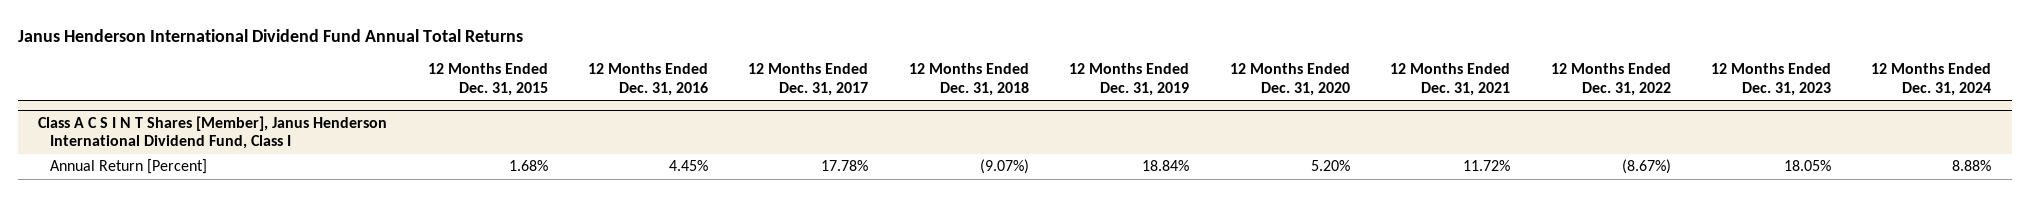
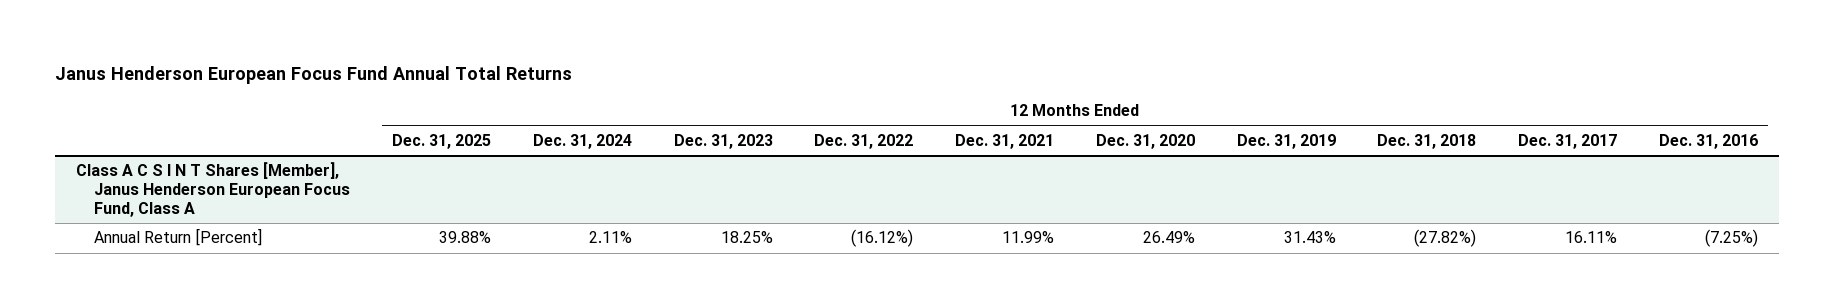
- Janus Henderson International Dividend Fund Annual Total Returns
+ Janus Henderson European Focus Fund Annual Total Returns
- | 12 Months Ended Dec. 31, 2015 | 12 Months Ended Dec. 31, 2016 | 12 Months Ended Dec. 31, 2017 | 12 Months Ended Dec. 31, 2018 | 12 Months Ended Dec. 31, 2019 | 12 Months Ended Dec. 31, 2020 | 12 Months Ended Dec. 31, 2021 | 12 Months Ended Dec. 31, 2022 | 12 Months Ended Dec. 31, 2023 | 12 Months Ended Dec. 31, 2024
+ | 12 Months Ended Dec. 31, 2025 | 12 Months Ended Dec. 31, 2024 | 12 Months Ended Dec. 31, 2023 | 12 Months Ended Dec. 31, 2022 | 12 Months Ended Dec. 31, 2021 | 12 Months Ended Dec. 31, 2020 | 12 Months Ended Dec. 31, 2019 | 12 Months Ended Dec. 31, 2018 | 12 Months Ended Dec. 31, 2017 | 12 Months Ended Dec. 31, 2016
- Class A C S I N T Shares [Member], Janus Henderson International Dividend Fund, Class I
- Annual Return [Percent] | 1.68% | 4.45% | 17.78% | (9.07%) | 18.84% | 5.20% | 11.72% | (8.67%) | 18.05% | 8.88%
+ Class A C S I N T Shares [Member], Janus Henderson European Focus Fund, Class A
+ Annual Return [Percent] | 39.88% | 2.11% | 18.25% | (16.12%) | 11.99% | 26.49% | 31.43% | (27.82%) | 16.11% | (7.25%)

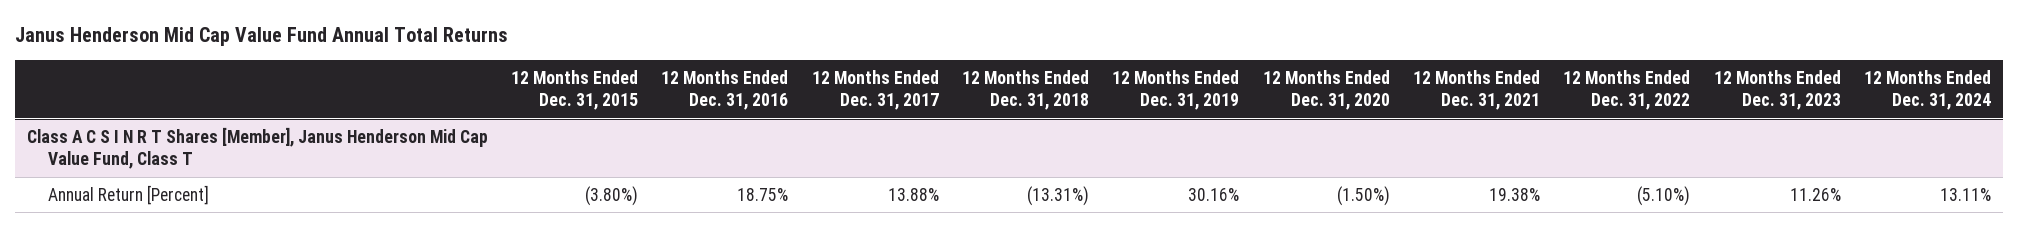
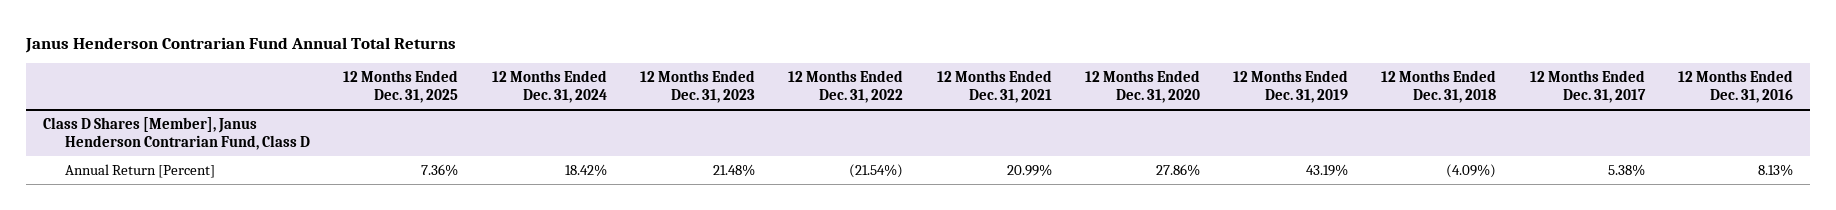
- Janus Henderson Mid Cap Value Fund Annual Total Returns
+ Janus Henderson Contrarian Fund Annual Total Returns
- | 12 Months Ended Dec. 31, 2015 | 12 Months Ended Dec. 31, 2016 | 12 Months Ended Dec. 31, 2017 | 12 Months Ended Dec. 31, 2018 | 12 Months Ended Dec. 31, 2019 | 12 Months Ended Dec. 31, 2020 | 12 Months Ended Dec. 31, 2021 | 12 Months Ended Dec. 31, 2022 | 12 Months Ended Dec. 31, 2023 | 12 Months Ended Dec. 31, 2024
+ | 12 Months Ended Dec. 31, 2025 | 12 Months Ended Dec. 31, 2024 | 12 Months Ended Dec. 31, 2023 | 12 Months Ended Dec. 31, 2022 | 12 Months Ended Dec. 31, 2021 | 12 Months Ended Dec. 31, 2020 | 12 Months Ended Dec. 31, 2019 | 12 Months Ended Dec. 31, 2018 | 12 Months Ended Dec. 31, 2017 | 12 Months Ended Dec. 31, 2016
- Class A C S I N R T Shares [Member], Janus Henderson Mid Cap Value Fund, Class T
- Annual Return [Percent] | (3.80%) | 18.75% | 13.88% | (13.31%) | 30.16% | (1.50%) | 19.38% | (5.10%) | 11.26% | 13.11%
+ Class D Shares [Member], Janus Henderson Contrarian Fund, Class D
+ Annual Return [Percent] | 7.36% | 18.42% | 21.48% | (21.54%) | 20.99% | 27.86% | 43.19% | (4.09%) | 5.38% | 8.13%

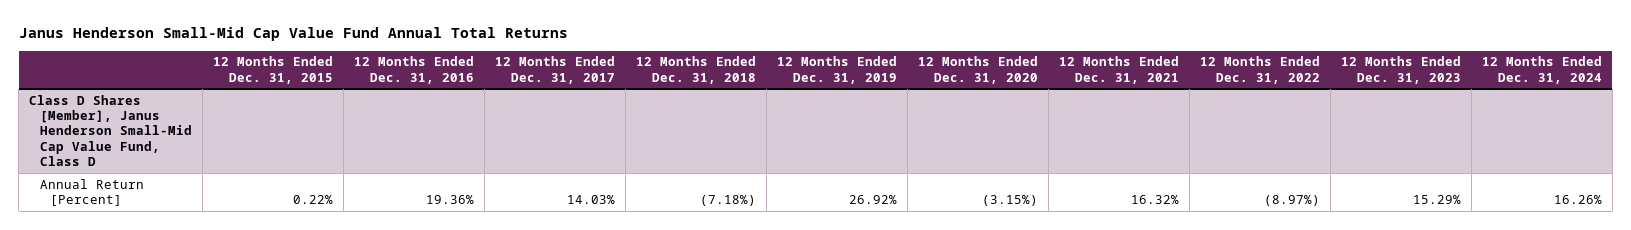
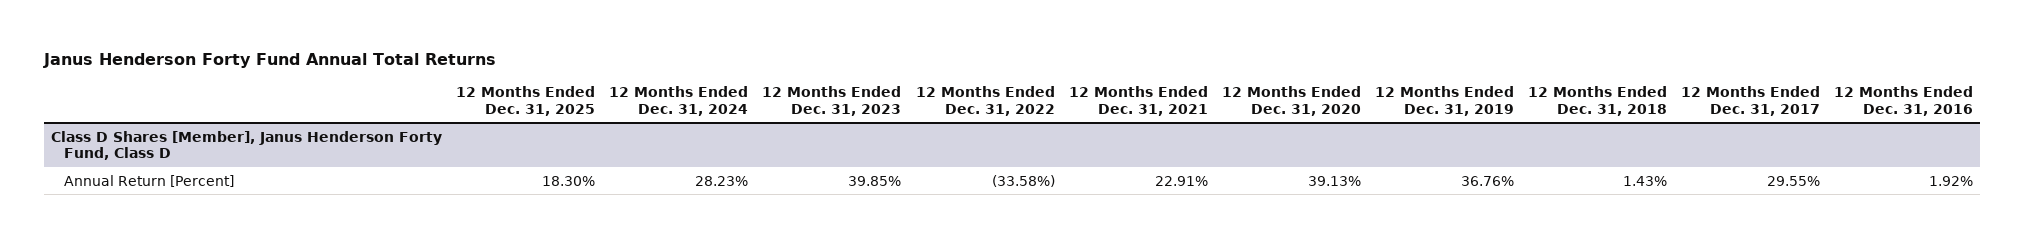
- Janus Henderson Small-Mid Cap Value Fund Annual Total Returns
+ Janus Henderson Forty Fund Annual Total Returns
- | 12 Months Ended Dec. 31, 2015 | 12 Months Ended Dec. 31, 2016 | 12 Months Ended Dec. 31, 2017 | 12 Months Ended Dec. 31, 2018 | 12 Months Ended Dec. 31, 2019 | 12 Months Ended Dec. 31, 2020 | 12 Months Ended Dec. 31, 2021 | 12 Months Ended Dec. 31, 2022 | 12 Months Ended Dec. 31, 2023 | 12 Months Ended Dec. 31, 2024
+ | 12 Months Ended Dec. 31, 2025 | 12 Months Ended Dec. 31, 2024 | 12 Months Ended Dec. 31, 2023 | 12 Months Ended Dec. 31, 2022 | 12 Months Ended Dec. 31, 2021 | 12 Months Ended Dec. 31, 2020 | 12 Months Ended Dec. 31, 2019 | 12 Months Ended Dec. 31, 2018 | 12 Months Ended Dec. 31, 2017 | 12 Months Ended Dec. 31, 2016
- Class D Shares [Member], Janus Henderson Small-Mid Cap Value Fund, Class D
- Annual Return [Percent] | 0.22% | 19.36% | 14.03% | (7.18%) | 26.92% | (3.15%) | 16.32% | (8.97%) | 15.29% | 16.26%
+ Class D Shares [Member], Janus Henderson Forty Fund, Class D
+ Annual Return [Percent] | 18.30% | 28.23% | 39.85% | (33.58%) | 22.91% | 39.13% | 36.76% | 1.43% | 29.55% | 1.92%

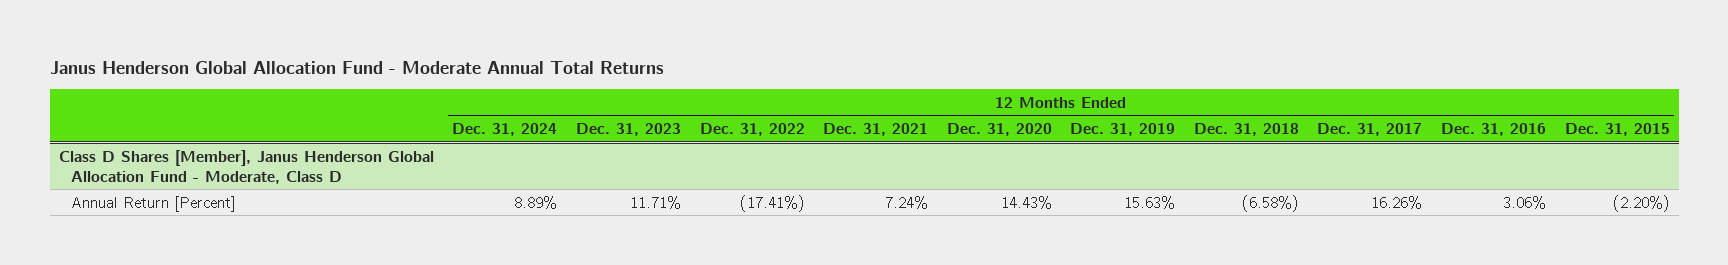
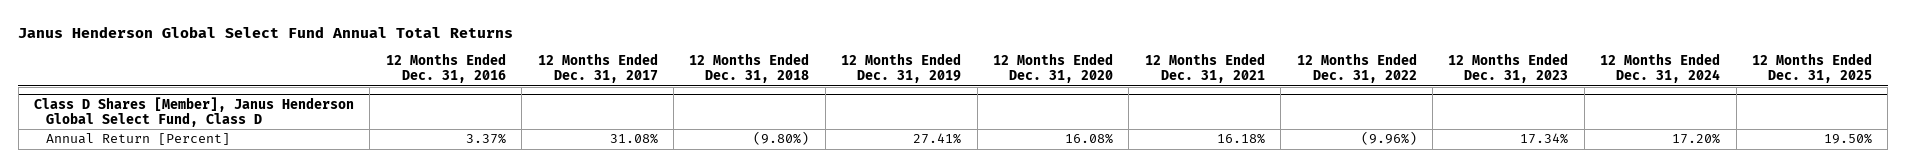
- Janus Henderson Global Allocation Fund - Moderate Annual Total Returns
+ Janus Henderson Global Select Fund Annual Total Returns
- | 12 Months Ended Dec. 31, 2024 | 12 Months Ended Dec. 31, 2023 | 12 Months Ended Dec. 31, 2022 | 12 Months Ended Dec. 31, 2021 | 12 Months Ended Dec. 31, 2020 | 12 Months Ended Dec. 31, 2019 | 12 Months Ended Dec. 31, 2018 | 12 Months Ended Dec. 31, 2017 | 12 Months Ended Dec. 31, 2016 | 12 Months Ended Dec. 31, 2015
+ | 12 Months Ended Dec. 31, 2016 | 12 Months Ended Dec. 31, 2017 | 12 Months Ended Dec. 31, 2018 | 12 Months Ended Dec. 31, 2019 | 12 Months Ended Dec. 31, 2020 | 12 Months Ended Dec. 31, 2021 | 12 Months Ended Dec. 31, 2022 | 12 Months Ended Dec. 31, 2023 | 12 Months Ended Dec. 31, 2024 | 12 Months Ended Dec. 31, 2025
- Class D Shares [Member], Janus Henderson Global Allocation Fund - Moderate, Class D
- Annual Return [Percent] | 8.89% | 11.71% | (17.41%) | 7.24% | 14.43% | 15.63% | (6.58%) | 16.26% | 3.06% | (2.20%)
+ Class D Shares [Member], Janus Henderson Global Select Fund, Class D
+ Annual Return [Percent] | 3.37% | 31.08% | (9.80%) | 27.41% | 16.08% | 16.18% | (9.96%) | 17.34% | 17.20% | 19.50%

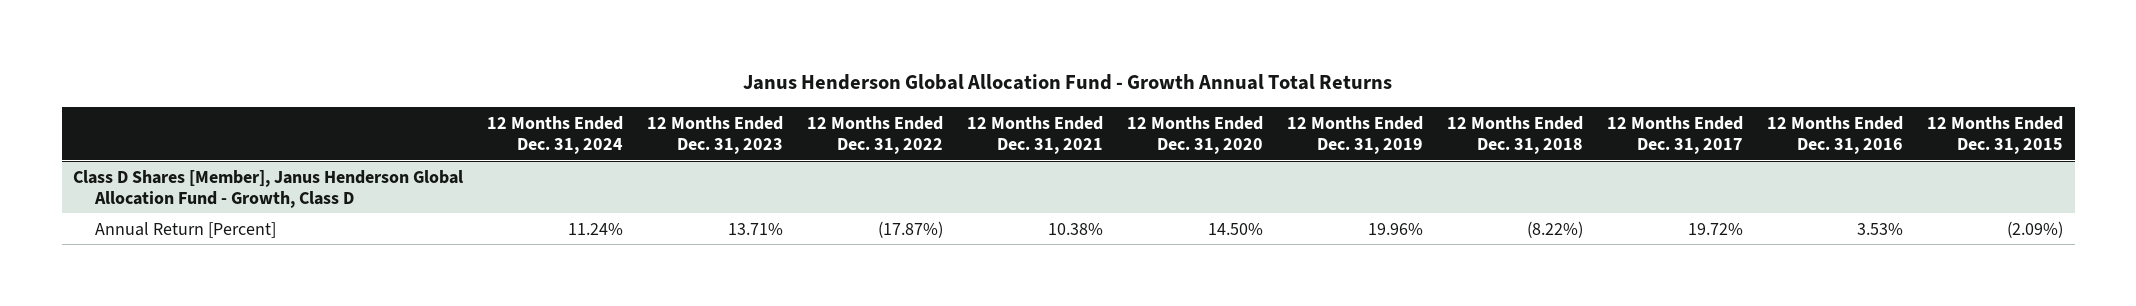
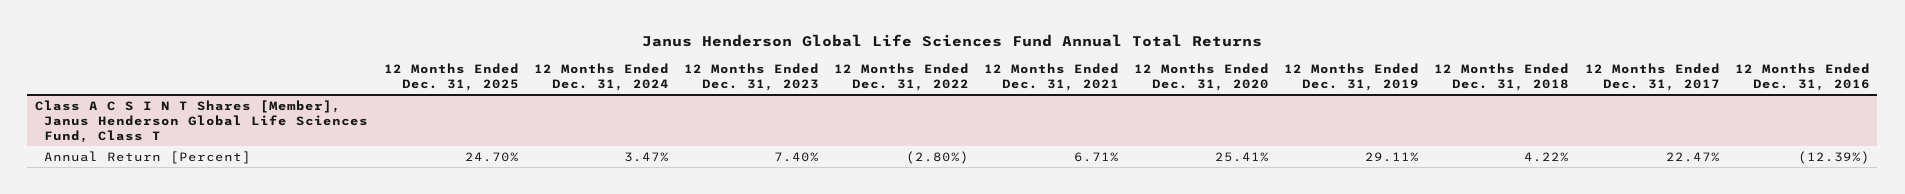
- Janus Henderson Global Allocation Fund - Growth Annual Total Returns
+ Janus Henderson Global Life Sciences Fund Annual Total Returns
- | 12 Months Ended Dec. 31, 2024 | 12 Months Ended Dec. 31, 2023 | 12 Months Ended Dec. 31, 2022 | 12 Months Ended Dec. 31, 2021 | 12 Months Ended Dec. 31, 2020 | 12 Months Ended Dec. 31, 2019 | 12 Months Ended Dec. 31, 2018 | 12 Months Ended Dec. 31, 2017 | 12 Months Ended Dec. 31, 2016 | 12 Months Ended Dec. 31, 2015
+ | 12 Months Ended Dec. 31, 2025 | 12 Months Ended Dec. 31, 2024 | 12 Months Ended Dec. 31, 2023 | 12 Months Ended Dec. 31, 2022 | 12 Months Ended Dec. 31, 2021 | 12 Months Ended Dec. 31, 2020 | 12 Months Ended Dec. 31, 2019 | 12 Months Ended Dec. 31, 2018 | 12 Months Ended Dec. 31, 2017 | 12 Months Ended Dec. 31, 2016
- Class D Shares [Member], Janus Henderson Global Allocation Fund - Growth, Class D
- Annual Return [Percent] | 11.24% | 13.71% | (17.87%) | 10.38% | 14.50% | 19.96% | (8.22%) | 19.72% | 3.53% | (2.09%)
+ Class A C S I N T Shares [Member], Janus Henderson Global Life Sciences Fund, Class T
+ Annual Return [Percent] | 24.70% | 3.47% | 7.40% | (2.80%) | 6.71% | 25.41% | 29.11% | 4.22% | 22.47% | (12.39%)

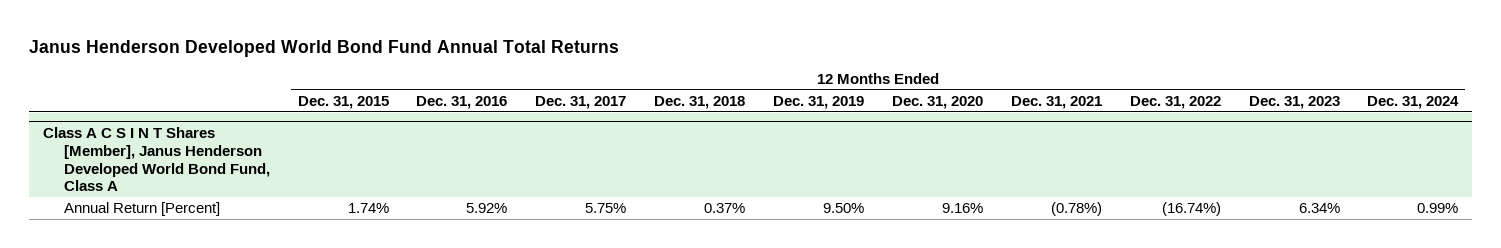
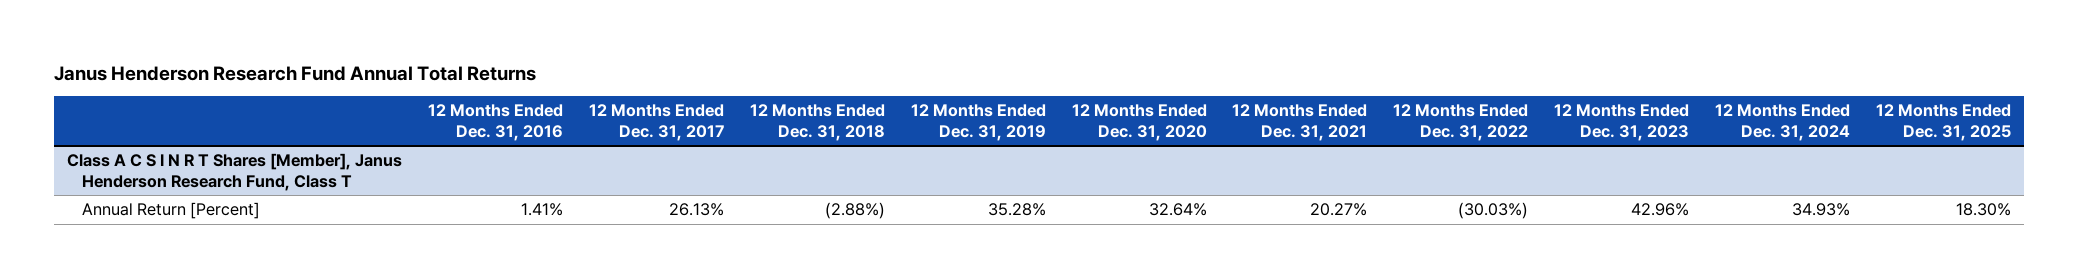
- Janus Henderson Developed World Bond Fund Annual Total Returns
+ Janus Henderson Research Fund Annual Total Returns
- | 12 Months Ended Dec. 31, 2015 | 12 Months Ended Dec. 31, 2016 | 12 Months Ended Dec. 31, 2017 | 12 Months Ended Dec. 31, 2018 | 12 Months Ended Dec. 31, 2019 | 12 Months Ended Dec. 31, 2020 | 12 Months Ended Dec. 31, 2021 | 12 Months Ended Dec. 31, 2022 | 12 Months Ended Dec. 31, 2023 | 12 Months Ended Dec. 31, 2024
+ | 12 Months Ended Dec. 31, 2016 | 12 Months Ended Dec. 31, 2017 | 12 Months Ended Dec. 31, 2018 | 12 Months Ended Dec. 31, 2019 | 12 Months Ended Dec. 31, 2020 | 12 Months Ended Dec. 31, 2021 | 12 Months Ended Dec. 31, 2022 | 12 Months Ended Dec. 31, 2023 | 12 Months Ended Dec. 31, 2024 | 12 Months Ended Dec. 31, 2025
- Class A C S I N T Shares [Member], Janus Henderson Developed World Bond Fund, Class A
- Annual Return [Percent] | 1.74% | 5.92% | 5.75% | 0.37% | 9.50% | 9.16% | (0.78%) | (16.74%) | 6.34% | 0.99%
+ Class A C S I N R T Shares [Member], Janus Henderson Research Fund, Class T
+ Annual Return [Percent] | 1.41% | 26.13% | (2.88%) | 35.28% | 32.64% | 20.27% | (30.03%) | 42.96% | 34.93% | 18.30%

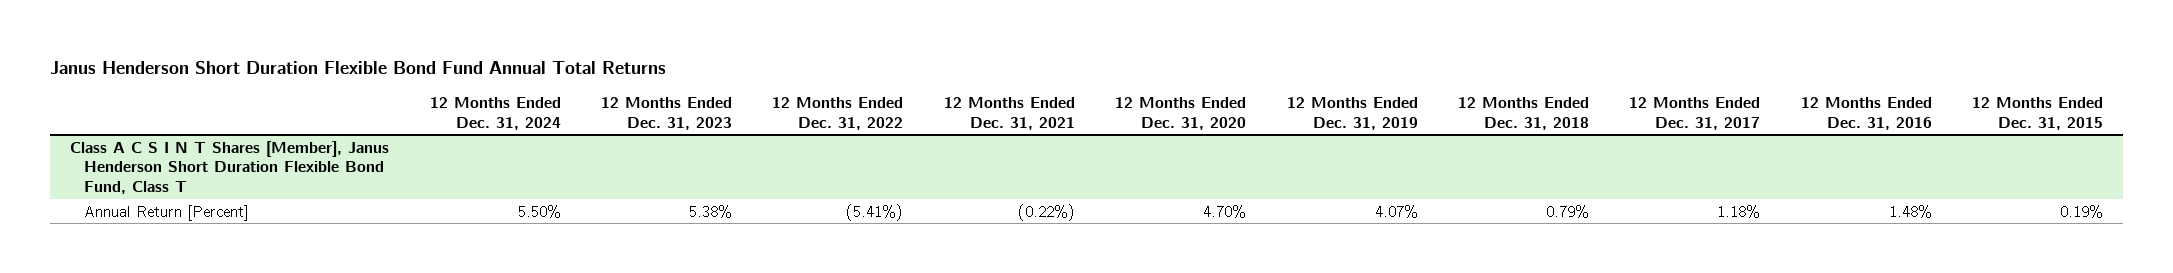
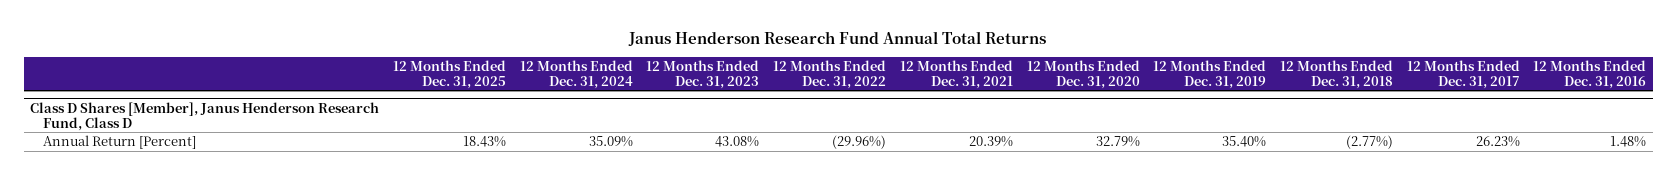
- Janus Henderson Short Duration Flexible Bond Fund Annual Total Returns
+ Janus Henderson Research Fund Annual Total Returns
- | 12 Months Ended Dec. 31, 2024 | 12 Months Ended Dec. 31, 2023 | 12 Months Ended Dec. 31, 2022 | 12 Months Ended Dec. 31, 2021 | 12 Months Ended Dec. 31, 2020 | 12 Months Ended Dec. 31, 2019 | 12 Months Ended Dec. 31, 2018 | 12 Months Ended Dec. 31, 2017 | 12 Months Ended Dec. 31, 2016 | 12 Months Ended Dec. 31, 2015
+ | 12 Months Ended Dec. 31, 2025 | 12 Months Ended Dec. 31, 2024 | 12 Months Ended Dec. 31, 2023 | 12 Months Ended Dec. 31, 2022 | 12 Months Ended Dec. 31, 2021 | 12 Months Ended Dec. 31, 2020 | 12 Months Ended Dec. 31, 2019 | 12 Months Ended Dec. 31, 2018 | 12 Months Ended Dec. 31, 2017 | 12 Months Ended Dec. 31, 2016
- Class A C S I N T Shares [Member], Janus Henderson Short Duration Flexible Bond Fund, Class T
- Annual Return [Percent] | 5.50% | 5.38% | (5.41%) | (0.22%) | 4.70% | 4.07% | 0.79% | 1.18% | 1.48% | 0.19%
+ Class D Shares [Member], Janus Henderson Research Fund, Class D
+ Annual Return [Percent] | 18.43% | 35.09% | 43.08% | (29.96%) | 20.39% | 32.79% | 35.40% | (2.77%) | 26.23% | 1.48%

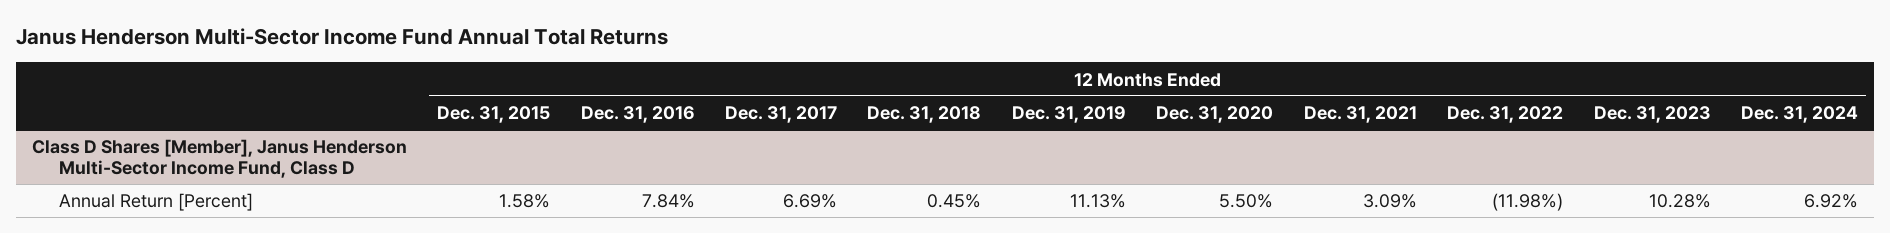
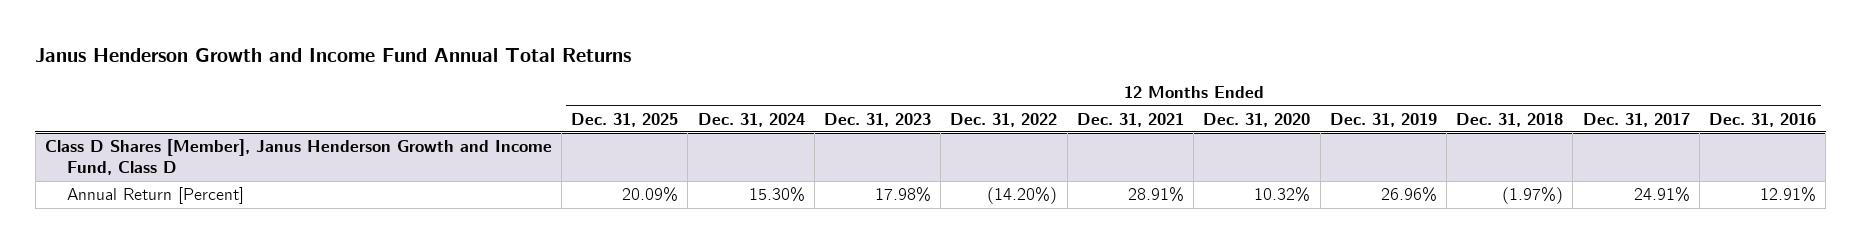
- Janus Henderson Multi-Sector Income Fund Annual Total Returns
+ Janus Henderson Growth and Income Fund Annual Total Returns
- | 12 Months Ended Dec. 31, 2015 | 12 Months Ended Dec. 31, 2016 | 12 Months Ended Dec. 31, 2017 | 12 Months Ended Dec. 31, 2018 | 12 Months Ended Dec. 31, 2019 | 12 Months Ended Dec. 31, 2020 | 12 Months Ended Dec. 31, 2021 | 12 Months Ended Dec. 31, 2022 | 12 Months Ended Dec. 31, 2023 | 12 Months Ended Dec. 31, 2024
+ | 12 Months Ended Dec. 31, 2025 | 12 Months Ended Dec. 31, 2024 | 12 Months Ended Dec. 31, 2023 | 12 Months Ended Dec. 31, 2022 | 12 Months Ended Dec. 31, 2021 | 12 Months Ended Dec. 31, 2020 | 12 Months Ended Dec. 31, 2019 | 12 Months Ended Dec. 31, 2018 | 12 Months Ended Dec. 31, 2017 | 12 Months Ended Dec. 31, 2016
- Class D Shares [Member], Janus Henderson Multi-Sector Income Fund, Class D
- Annual Return [Percent] | 1.58% | 7.84% | 6.69% | 0.45% | 11.13% | 5.50% | 3.09% | (11.98%) | 10.28% | 6.92%
+ Class D Shares [Member], Janus Henderson Growth and Income Fund, Class D
+ Annual Return [Percent] | 20.09% | 15.30% | 17.98% | (14.20%) | 28.91% | 10.32% | 26.96% | (1.97%) | 24.91% | 12.91%

